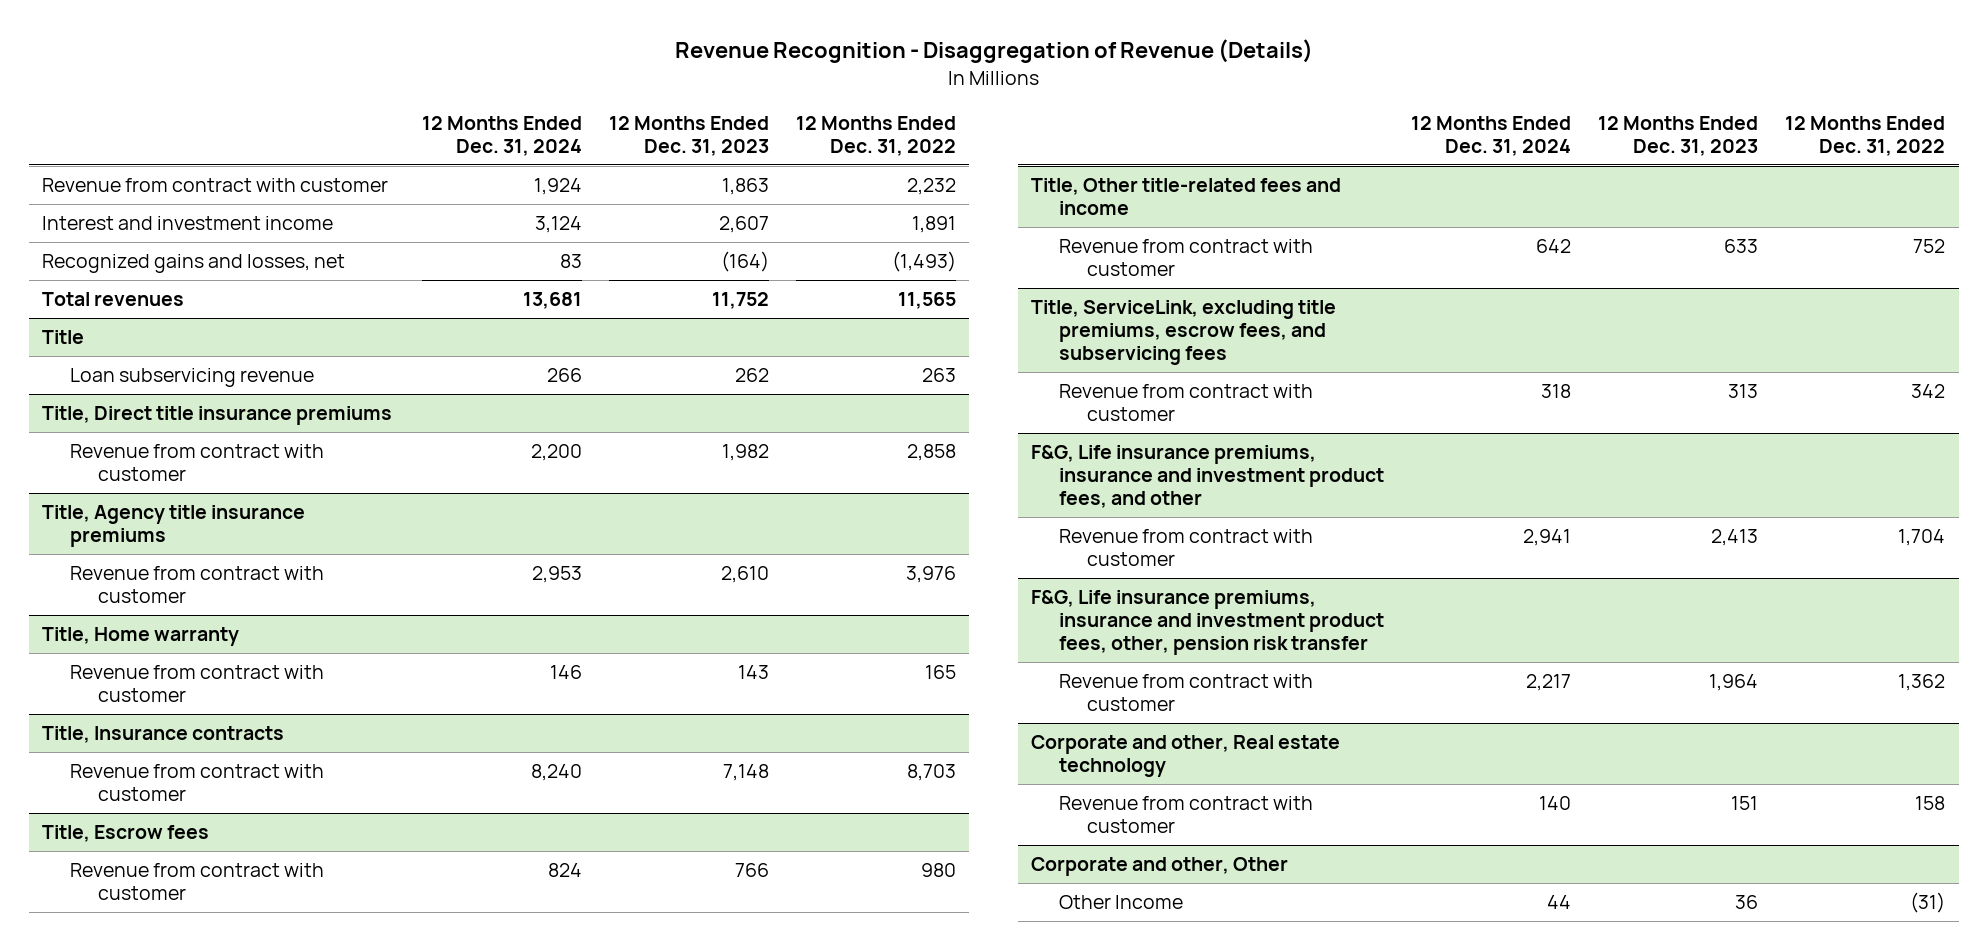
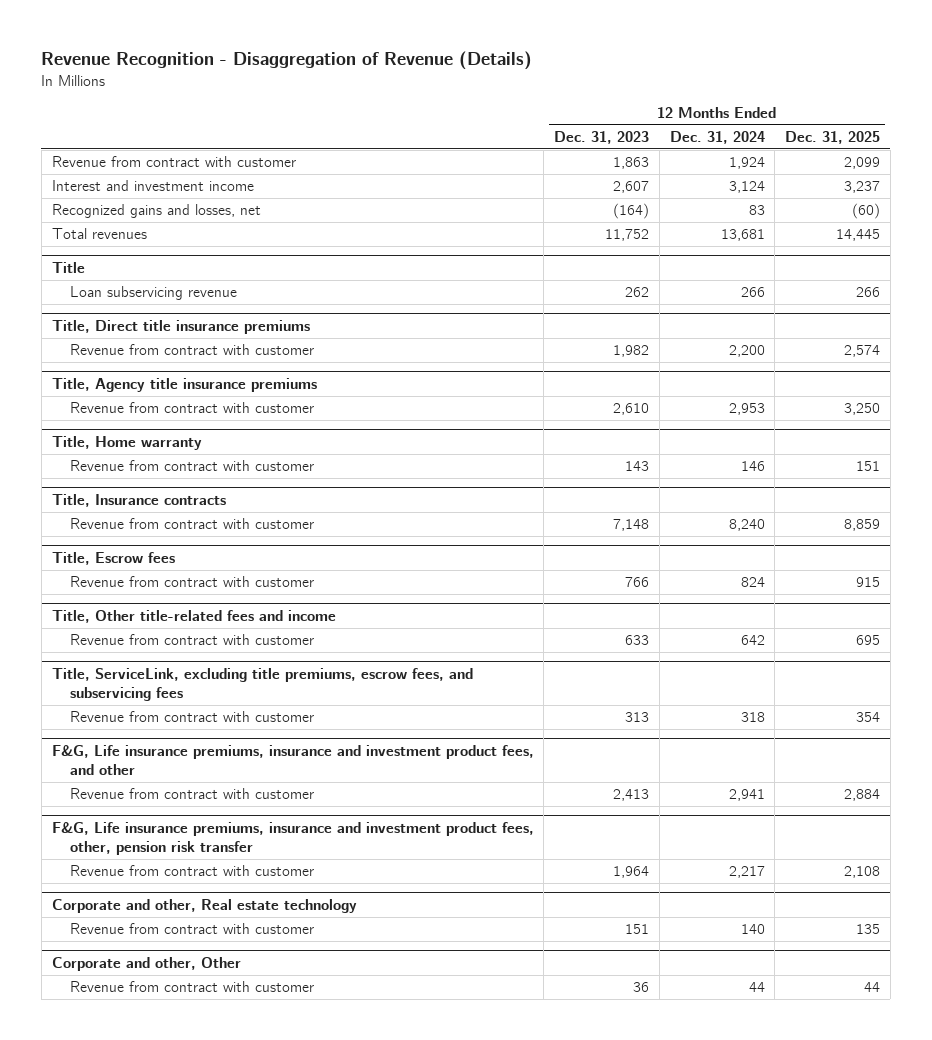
- | 12 Months Ended Dec. 31, 2024 | 12 Months Ended Dec. 31, 2023 | 12 Months Ended Dec. 31, 2022
+ | 12 Months Ended Dec. 31, 2023 | 12 Months Ended Dec. 31, 2024 | 12 Months Ended Dec. 31, 2025
@ Corporate and other, Other
- Other Income | 44 | 36 | (31)
+ Revenue from contract with customer | 36 | 44 | 44

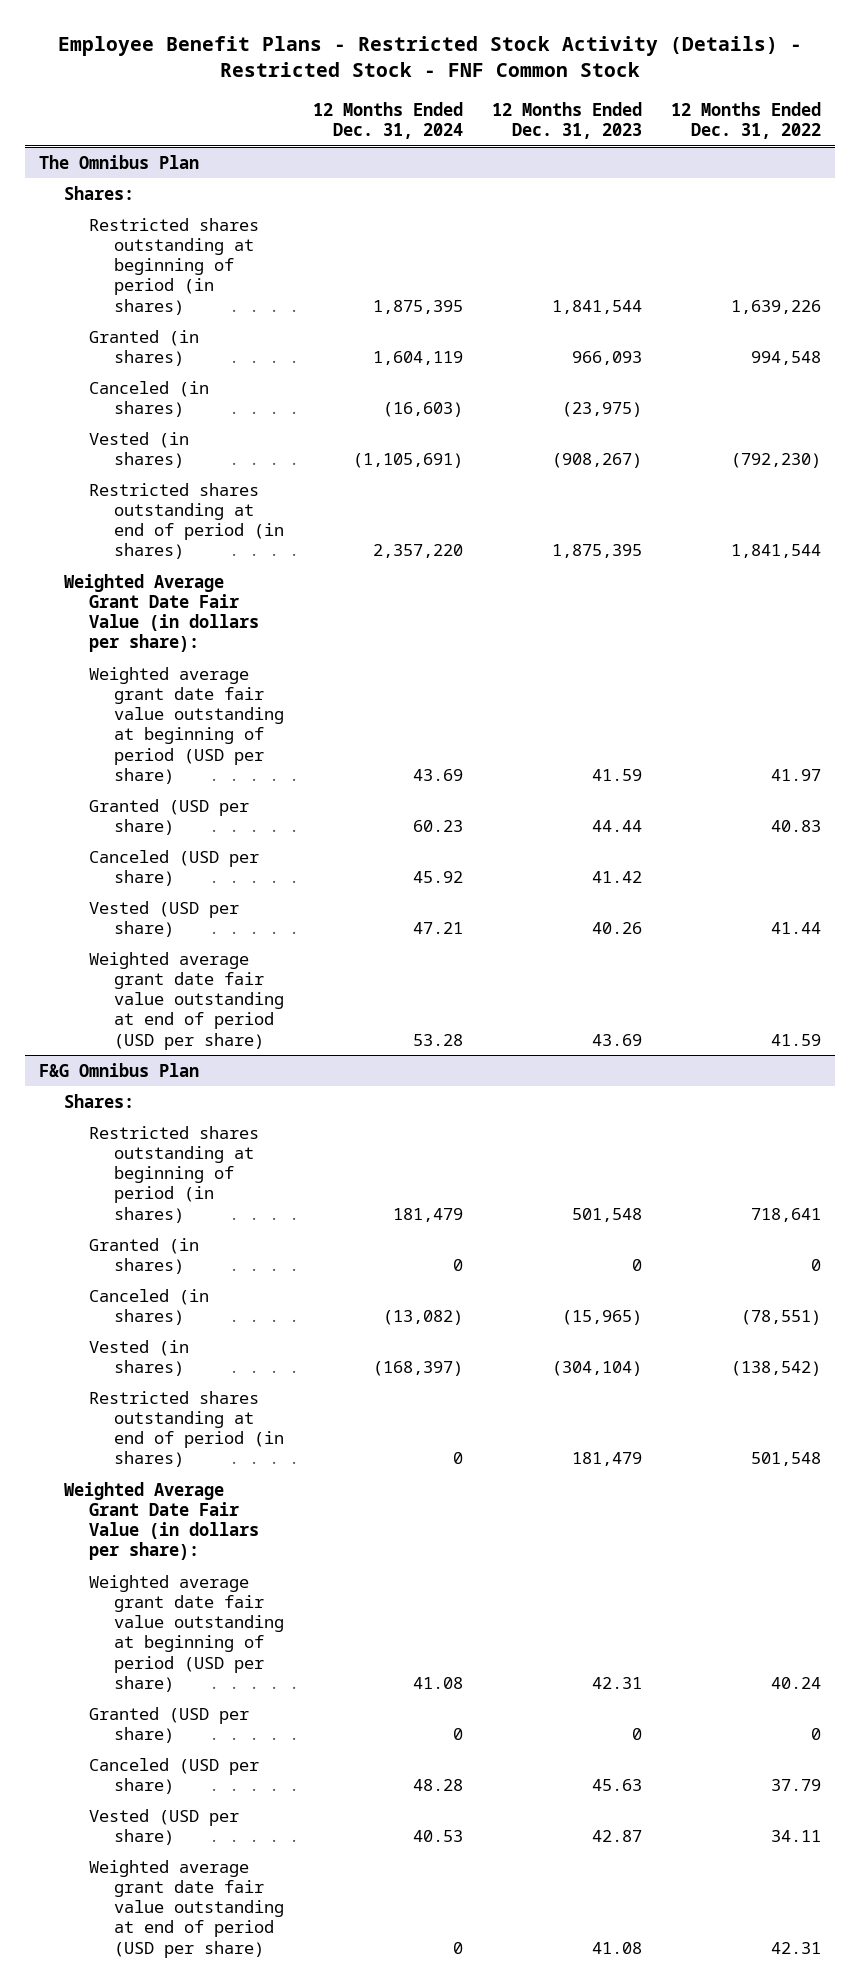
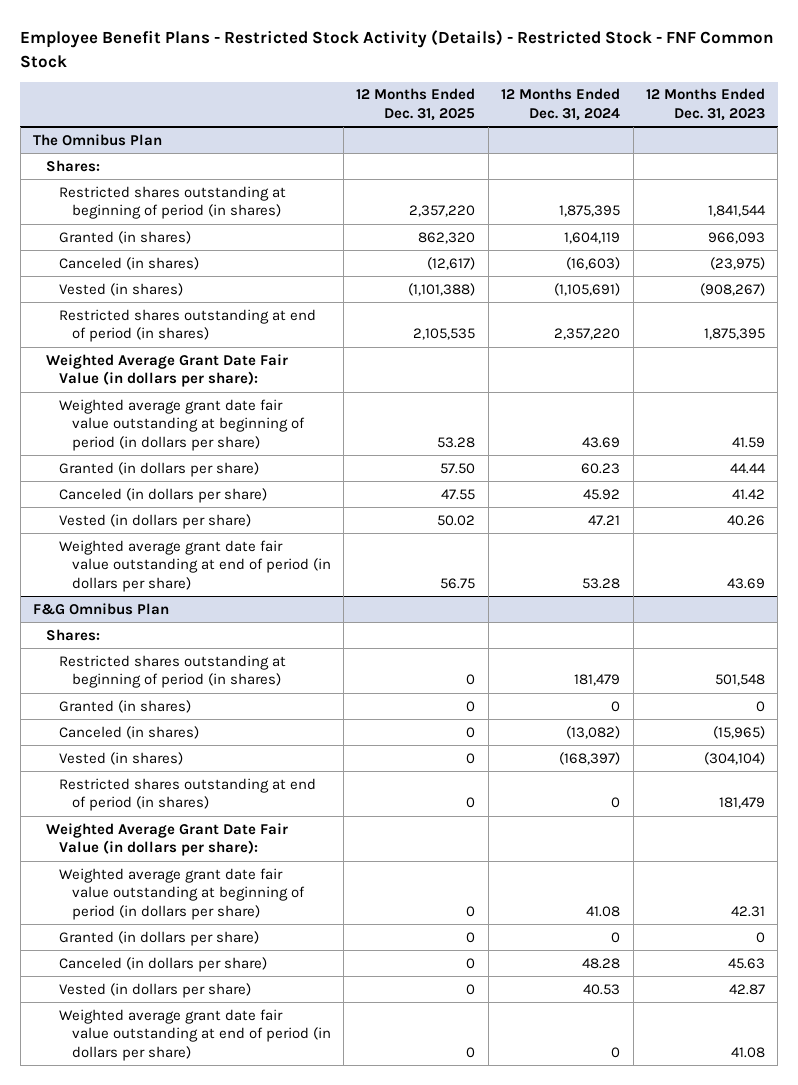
- | 12 Months Ended Dec. 31, 2024 | 12 Months Ended Dec. 31, 2023 | 12 Months Ended Dec. 31, 2022
+ | 12 Months Ended Dec. 31, 2025 | 12 Months Ended Dec. 31, 2024 | 12 Months Ended Dec. 31, 2023
@ The Omnibus Plan
- Weighted average grant date fair value outstanding at beginning of period (USD per share) | 43.69 | 41.59 | 41.97
- Granted (USD per share) | 60.23 | 44.44 | 40.83
- Canceled (USD per share) | 45.92 | 41.42 |
- Vested (USD per share) | 47.21 | 40.26 | 41.44
- Weighted average grant date fair value outstanding at end of period (USD per share) | 53.28 | 43.69 | 41.59
+ Weighted average grant date fair value outstanding at beginning of period (in dollars per share) | 53.28 | 43.69 | 41.59
+ Granted (in dollars per share) | 57.50 | 60.23 | 44.44
+ Canceled (in dollars per share) | 47.55 | 45.92 | 41.42
+ Vested (in dollars per share) | 50.02 | 47.21 | 40.26
+ Weighted average grant date fair value outstanding at end of period (in dollars per share) | 56.75 | 53.28 | 43.69
@ F&G Omnibus Plan
- Weighted average grant date fair value outstanding at beginning of period (USD per share) | 41.08 | 42.31 | 40.24
- Granted (USD per share) | 0 | 0 | 0
- Canceled (USD per share) | 48.28 | 45.63 | 37.79
- Vested (USD per share) | 40.53 | 42.87 | 34.11
- Weighted average grant date fair value outstanding at end of period (USD per share) | 0 | 41.08 | 42.31
+ Weighted average grant date fair value outstanding at beginning of period (in dollars per share) | 0 | 41.08 | 42.31
+ Granted (in dollars per share) | 0 | 0 | 0
+ Canceled (in dollars per share) | 0 | 48.28 | 45.63
+ Vested (in dollars per share) | 0 | 40.53 | 42.87
+ Weighted average grant date fair value outstanding at end of period (in dollars per share) | 0 | 0 | 41.08

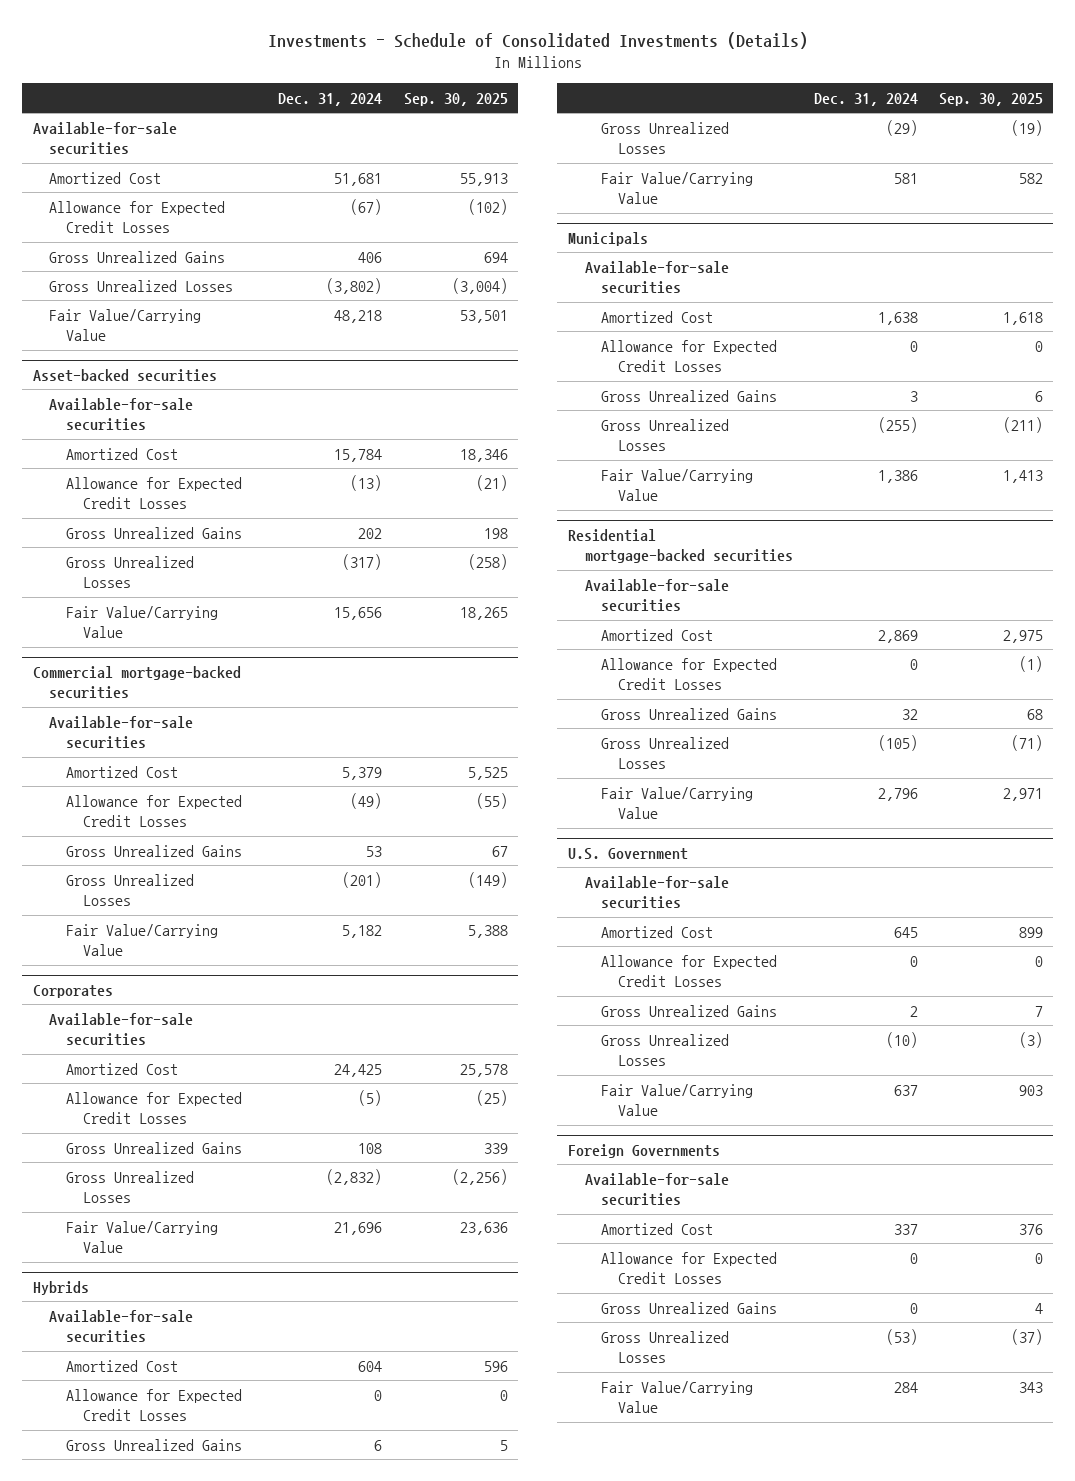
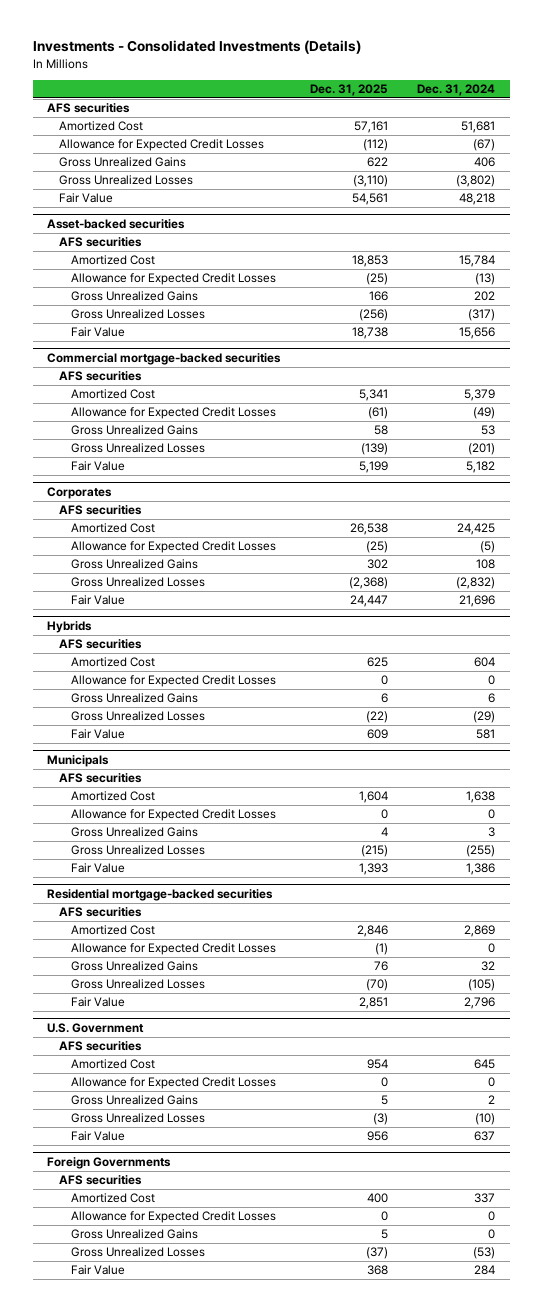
- Investments - Schedule of Consolidated Investments (Details)
+ Investments - Consolidated Investments (Details)
- | Dec. 31, 2024 | Sep. 30, 2025
+ | Dec. 31, 2025 | Dec. 31, 2024
- Available-for-sale securities
+ AFS securities
- Fair Value/Carrying Value | 48,218 | 53,501
+ Fair Value | 54,561 | 48,218
@ Asset-backed securities
- Available-for-sale securities
+ AFS securities
- Fair Value/Carrying Value | 15,656 | 18,265
+ Fair Value | 18,738 | 15,656
@ Commercial mortgage-backed securities
- Available-for-sale securities
+ AFS securities
- Fair Value/Carrying Value | 5,182 | 5,388
+ Fair Value | 5,199 | 5,182
@ Corporates
- Available-for-sale securities
+ AFS securities
- Fair Value/Carrying Value | 21,696 | 23,636
+ Fair Value | 24,447 | 21,696
@ Hybrids
- Available-for-sale securities
+ AFS securities
- Fair Value/Carrying Value | 581 | 582
+ Fair Value | 609 | 581
@ Municipals
- Available-for-sale securities
+ AFS securities
- Fair Value/Carrying Value | 1,386 | 1,413
+ Fair Value | 1,393 | 1,386
@ Residential mortgage-backed securities
- Available-for-sale securities
+ AFS securities
- Fair Value/Carrying Value | 2,796 | 2,971
+ Fair Value | 2,851 | 2,796
@ U.S. Government
- Available-for-sale securities
+ AFS securities
- Fair Value/Carrying Value | 637 | 903
+ Fair Value | 956 | 637
@ Foreign Governments
- Available-for-sale securities
+ AFS securities
- Fair Value/Carrying Value | 284 | 343
+ Fair Value | 368 | 284

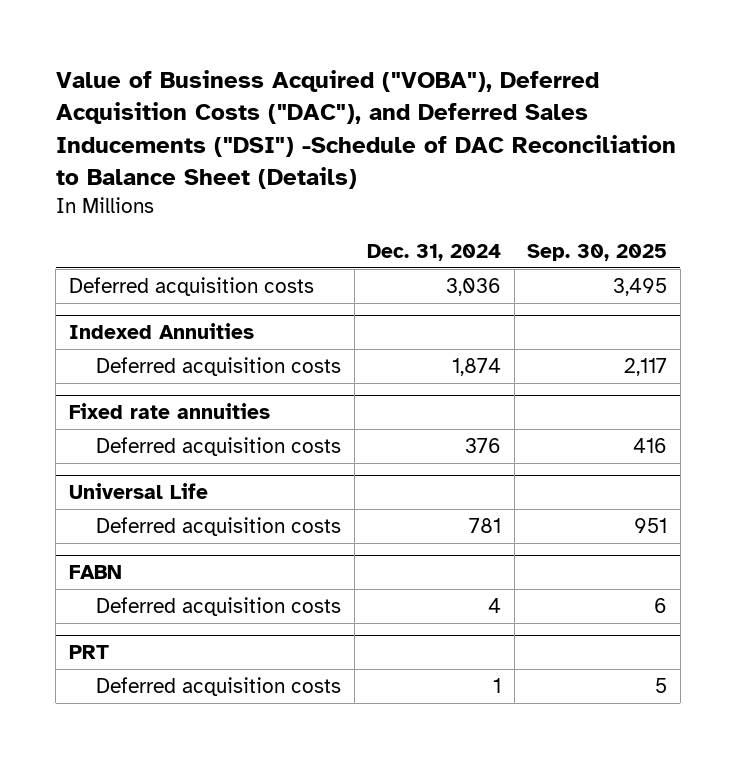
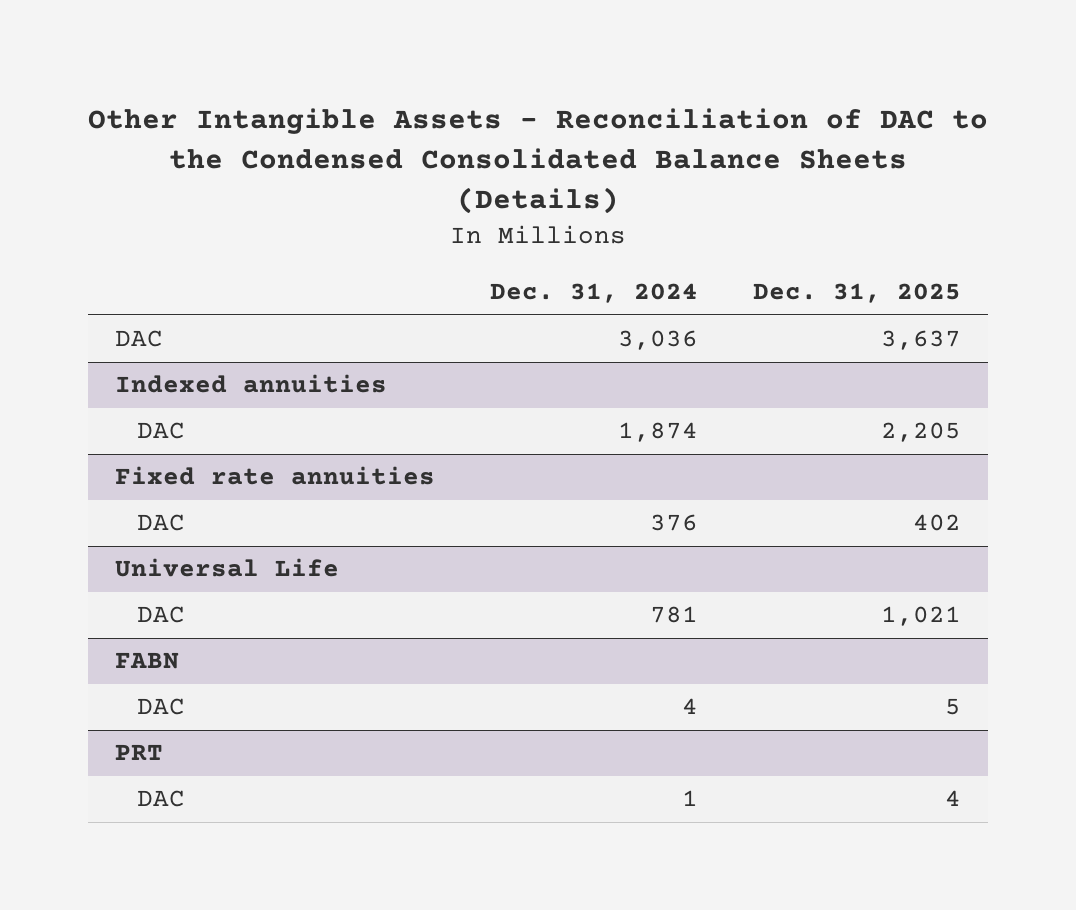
- Value of Business Acquired ("VOBA"), Deferred Acquisition Costs ("DAC"), and Deferred Sales Inducements ("DSI") -Schedule of DAC Reconciliation to Balance Sheet (Details)
+ Other Intangible Assets - Reconciliation of DAC to the Condensed Consolidated Balance Sheets (Details)
- | Dec. 31, 2024 | Sep. 30, 2025
+ | Dec. 31, 2024 | Dec. 31, 2025
- Deferred acquisition costs | 3,036 | 3,495
- Indexed Annuities
- Deferred acquisition costs | 1,874 | 2,117
+ DAC | 3,036 | 3,637
+ Indexed annuities
+ DAC | 1,874 | 2,205
@ Fixed rate annuities
- Deferred acquisition costs | 376 | 416
+ DAC | 376 | 402
@ Universal Life
- Deferred acquisition costs | 781 | 951
+ DAC | 781 | 1,021
@ FABN
- Deferred acquisition costs | 4 | 6
+ DAC | 4 | 5
@ PRT
- Deferred acquisition costs | 1 | 5
+ DAC | 1 | 4

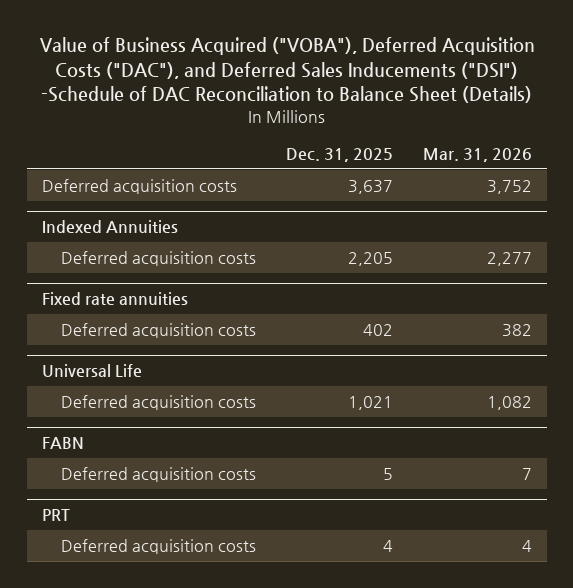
- Other Intangible Assets - Reconciliation of DAC to the Condensed Consolidated Balance Sheets (Details)
+ Value of Business Acquired ("VOBA"), Deferred Acquisition Costs ("DAC"), and Deferred Sales Inducements ("DSI") -Schedule of DAC Reconciliation to Balance Sheet (Details)
- | Dec. 31, 2024 | Dec. 31, 2025
+ | Dec. 31, 2025 | Mar. 31, 2026
- DAC | 3,036 | 3,637
- Indexed annuities
- DAC | 1,874 | 2,205
+ Deferred acquisition costs | 3,637 | 3,752
+ Indexed Annuities
+ Deferred acquisition costs | 2,205 | 2,277
@ Fixed rate annuities
- DAC | 376 | 402
+ Deferred acquisition costs | 402 | 382
@ Universal Life
- DAC | 781 | 1,021
+ Deferred acquisition costs | 1,021 | 1,082
@ FABN
- DAC | 4 | 5
+ Deferred acquisition costs | 5 | 7
@ PRT
- DAC | 1 | 4
+ Deferred acquisition costs | 4 | 4

